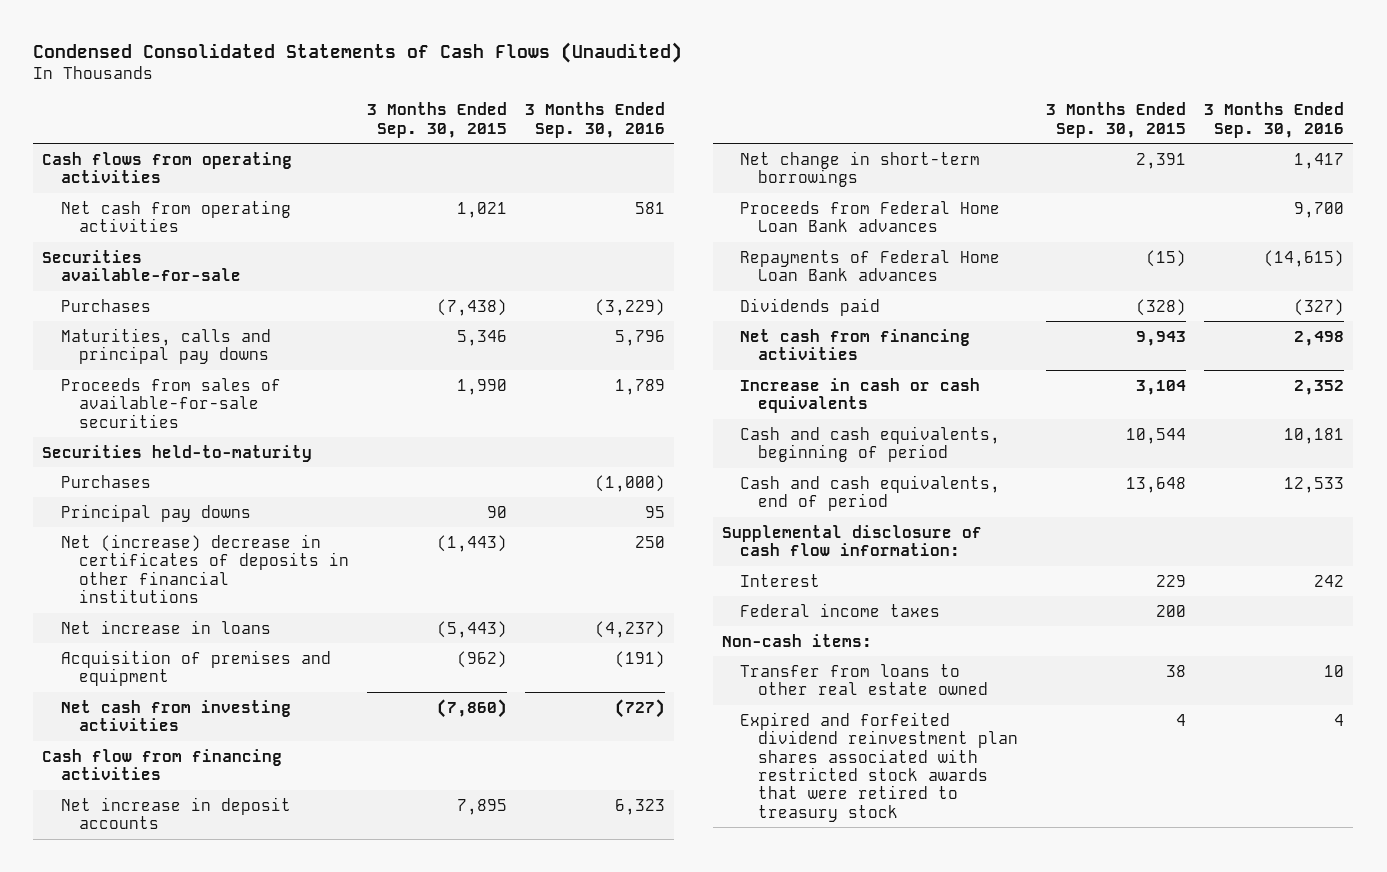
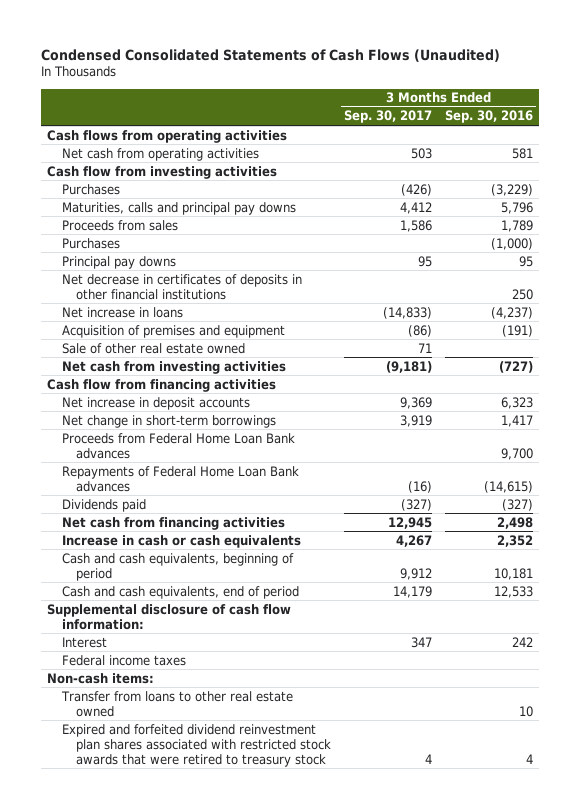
- | 3 Months Ended Sep. 30, 2015 | 3 Months Ended Sep. 30, 2016
+ | 3 Months Ended Sep. 30, 2017 | 3 Months Ended Sep. 30, 2016
- Securities available-for-sale
+ Cash flow from investing activities
- Proceeds from sales of available-for-sale securities | 1,990 | 1,789
- Securities held-to-maturity
+ Proceeds from sales | 1,586 | 1,789
- Net (increase) decrease in certificates of deposits in other financial institutions | (1,443) | 250
+ Net decrease in certificates of deposits in other financial institutions | | 250
+ Sale of other real estate owned | 71 |

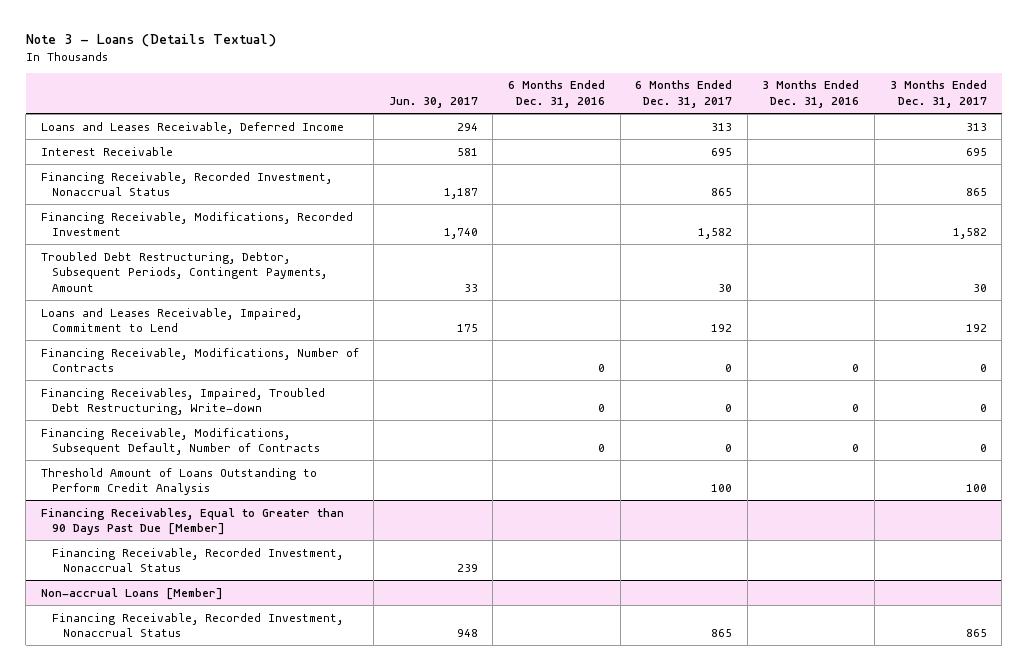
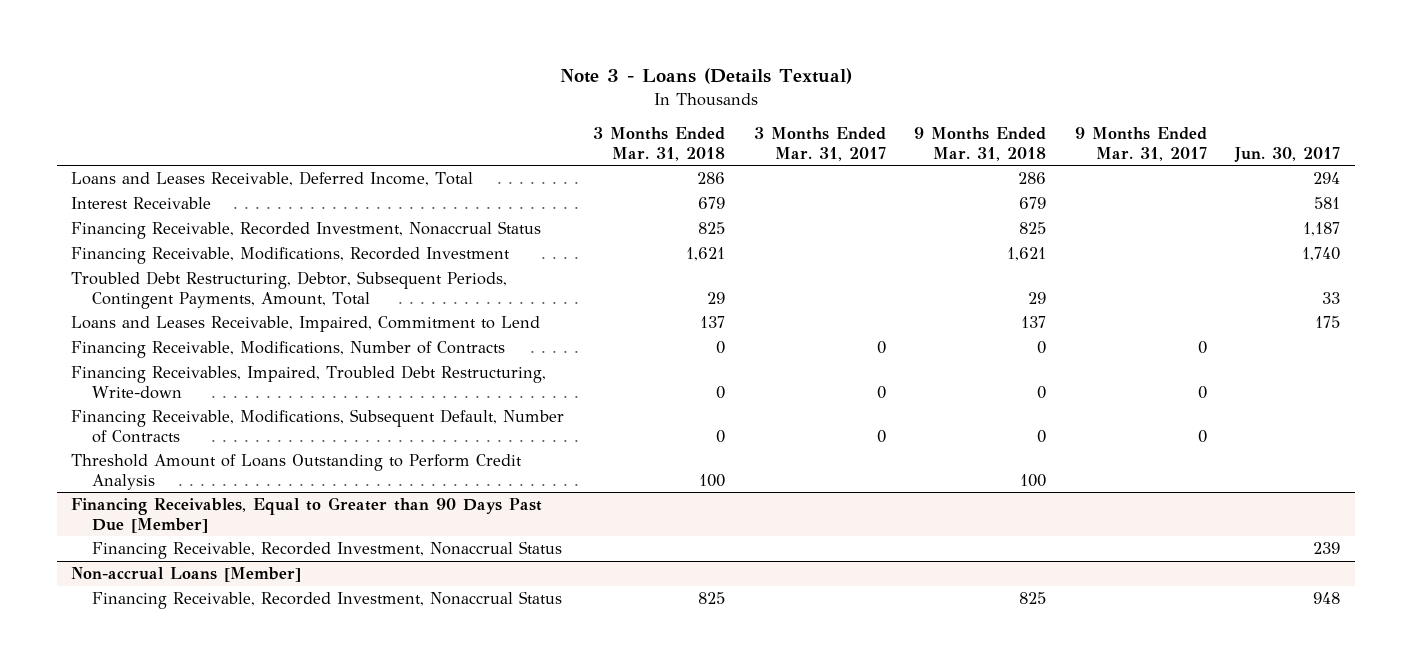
- | Jun. 30, 2017 | 6 Months Ended Dec. 31, 2016 | 6 Months Ended Dec. 31, 2017 | 3 Months Ended Dec. 31, 2016 | 3 Months Ended Dec. 31, 2017
+ | 3 Months Ended Mar. 31, 2018 | 3 Months Ended Mar. 31, 2017 | 9 Months Ended Mar. 31, 2018 | 9 Months Ended Mar. 31, 2017 | Jun. 30, 2017
- Loans and Leases Receivable, Deferred Income | 294 | | 313 | | 313
+ Loans and Leases Receivable, Deferred Income, Total | 286 | | 286 | | 294
- Troubled Debt Restructuring, Debtor, Subsequent Periods, Contingent Payments, Amount | 33 | | 30 | | 30
+ Troubled Debt Restructuring, Debtor, Subsequent Periods, Contingent Payments, Amount, Total | 29 | | 29 | | 33

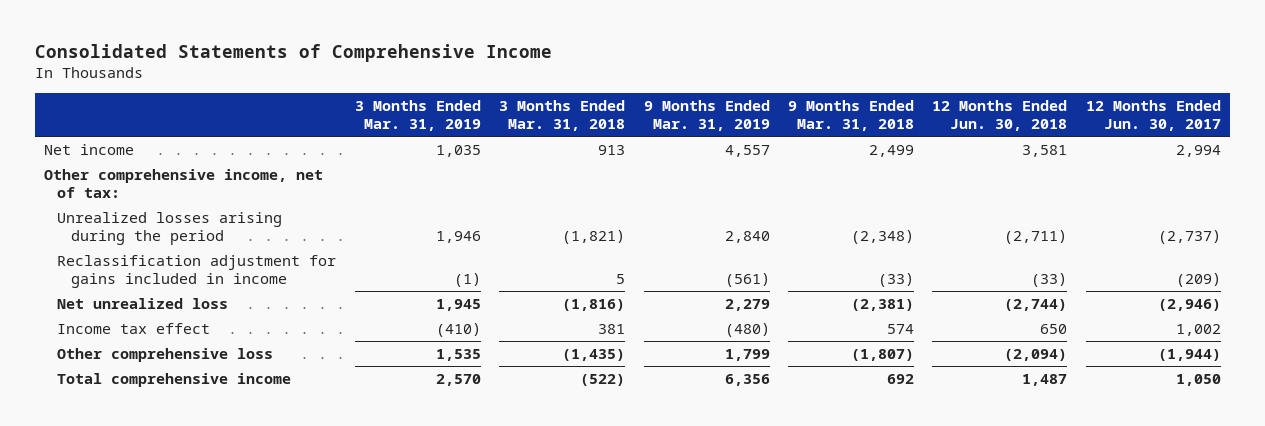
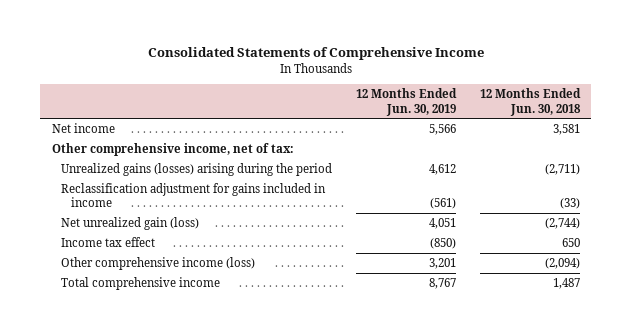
- | 3 Months Ended Mar. 31, 2019 | 3 Months Ended Mar. 31, 2018 | 9 Months Ended Mar. 31, 2019 | 9 Months Ended Mar. 31, 2018 | 12 Months Ended Jun. 30, 2018 | 12 Months Ended Jun. 30, 2017
+ | 12 Months Ended Jun. 30, 2019 | 12 Months Ended Jun. 30, 2018
- Unrealized losses arising during the period | 1,946 | (1,821) | 2,840 | (2,348) | (2,711) | (2,737)
+ Unrealized gains (losses) arising during the period | 4,612 | (2,711)
- Net unrealized loss | 1,945 | (1,816) | 2,279 | (2,381) | (2,744) | (2,946)
+ Net unrealized gain (loss) | 4,051 | (2,744)
- Other comprehensive loss | 1,535 | (1,435) | 1,799 | (1,807) | (2,094) | (1,944)
+ Other comprehensive income (loss) | 3,201 | (2,094)

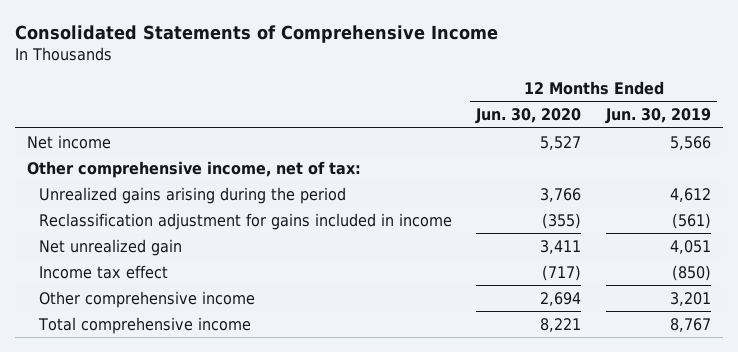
- | 12 Months Ended Jun. 30, 2019 | 12 Months Ended Jun. 30, 2018
+ | 12 Months Ended Jun. 30, 2020 | 12 Months Ended Jun. 30, 2019
- Unrealized gains (losses) arising during the period | 4,612 | (2,711)
+ Unrealized gains arising during the period | 3,766 | 4,612
- Net unrealized gain (loss) | 4,051 | (2,744)
+ Net unrealized gain | 3,411 | 4,051
- Other comprehensive income (loss) | 3,201 | (2,094)
+ Other comprehensive income | 2,694 | 3,201

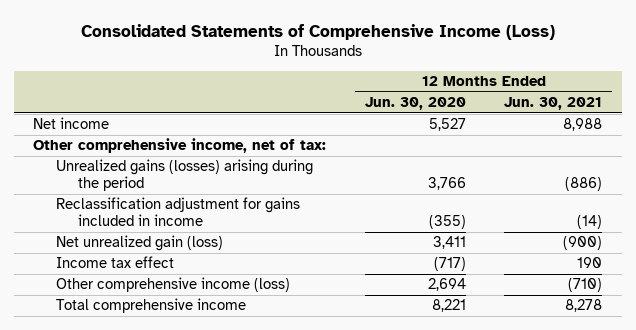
- Consolidated Statements of Comprehensive Income
+ Consolidated Statements of Comprehensive Income (Loss)
- | 12 Months Ended Jun. 30, 2020 | 12 Months Ended Jun. 30, 2019
+ | 12 Months Ended Jun. 30, 2020 | 12 Months Ended Jun. 30, 2021
- Unrealized gains arising during the period | 3,766 | 4,612
+ Unrealized gains (losses) arising during the period | 3,766 | (886)
- Net unrealized gain | 3,411 | 4,051
+ Net unrealized gain (loss) | 3,411 | (900)
- Other comprehensive income | 2,694 | 3,201
+ Other comprehensive income (loss) | 2,694 | (710)

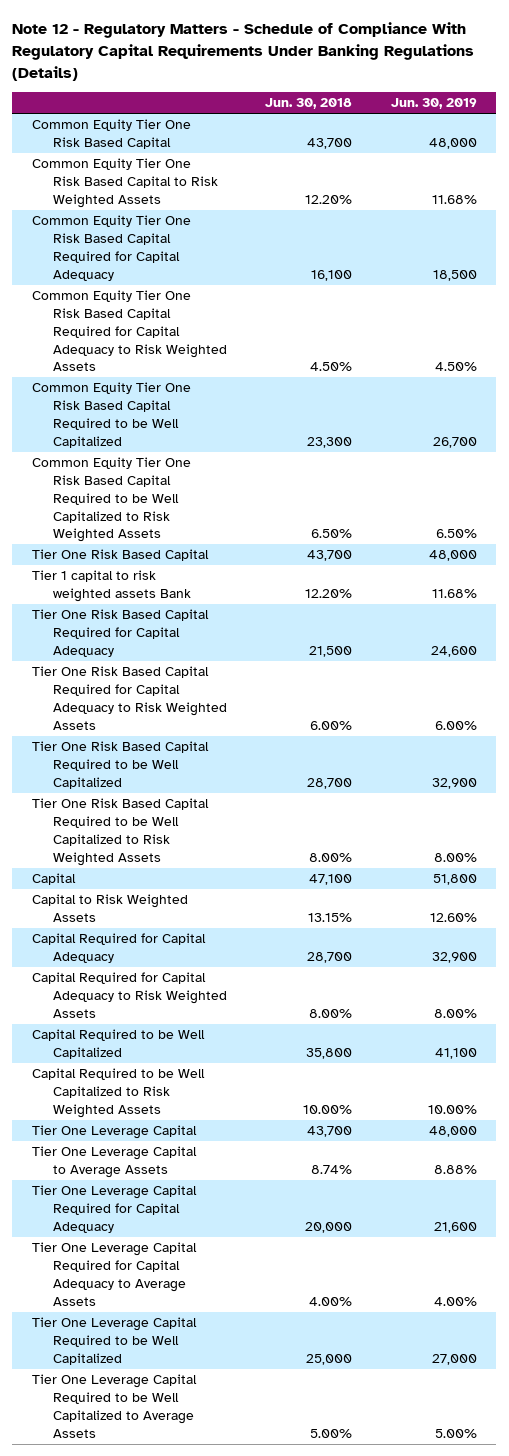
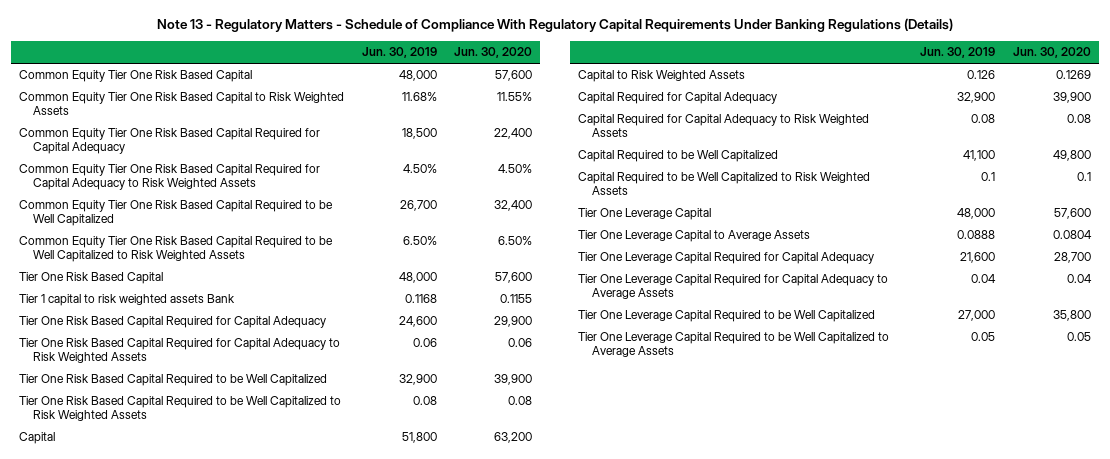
- Note 12 - Regulatory Matters - Schedule of Compliance With Regulatory Capital Requirements Under Banking Regulations (Details)
+ Note 13 - Regulatory Matters - Schedule of Compliance With Regulatory Capital Requirements Under Banking Regulations (Details)
- | Jun. 30, 2018 | Jun. 30, 2019
+ | Jun. 30, 2019 | Jun. 30, 2020
- Tier 1 capital to risk weighted assets Bank | 12.20% | 11.68%
+ Tier 1 capital to risk weighted assets Bank | 0.1168 | 0.1155
- Tier One Risk Based Capital Required for Capital Adequacy to Risk Weighted Assets | 6.00% | 6.00%
+ Tier One Risk Based Capital Required for Capital Adequacy to Risk Weighted Assets | 0.06 | 0.06
- Tier One Risk Based Capital Required to be Well Capitalized to Risk Weighted Assets | 8.00% | 8.00%
+ Tier One Risk Based Capital Required to be Well Capitalized to Risk Weighted Assets | 0.08 | 0.08
- Capital to Risk Weighted Assets | 13.15% | 12.60%
+ Capital to Risk Weighted Assets | 0.126 | 0.1269
- Capital Required for Capital Adequacy to Risk Weighted Assets | 8.00% | 8.00%
+ Capital Required for Capital Adequacy to Risk Weighted Assets | 0.08 | 0.08
- Capital Required to be Well Capitalized to Risk Weighted Assets | 10.00% | 10.00%
+ Capital Required to be Well Capitalized to Risk Weighted Assets | 0.1 | 0.1
- Tier One Leverage Capital to Average Assets | 8.74% | 8.88%
+ Tier One Leverage Capital to Average Assets | 0.0888 | 0.0804
- Tier One Leverage Capital Required for Capital Adequacy to Average Assets | 4.00% | 4.00%
+ Tier One Leverage Capital Required for Capital Adequacy to Average Assets | 0.04 | 0.04
- Tier One Leverage Capital Required to be Well Capitalized to Average Assets | 5.00% | 5.00%
+ Tier One Leverage Capital Required to be Well Capitalized to Average Assets | 0.05 | 0.05

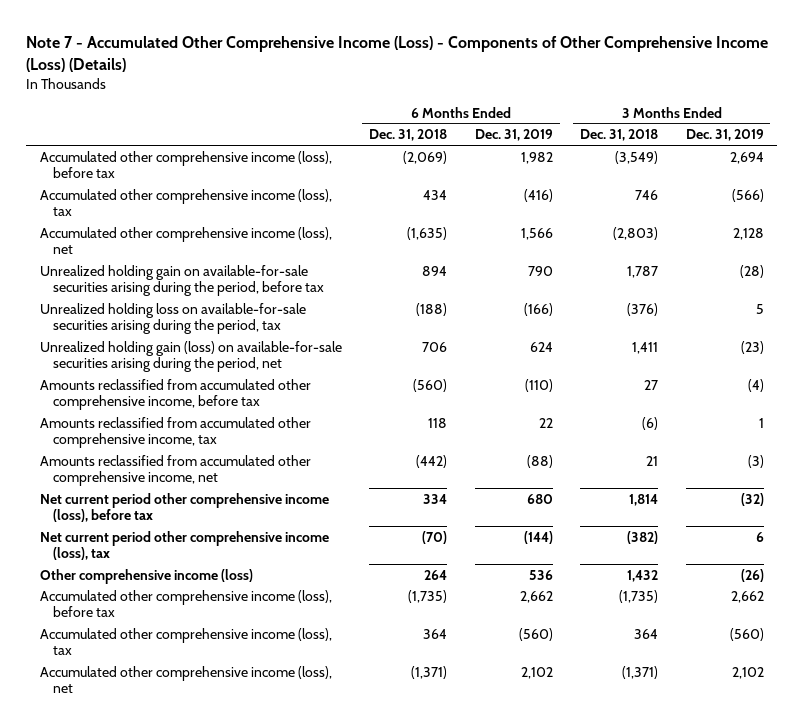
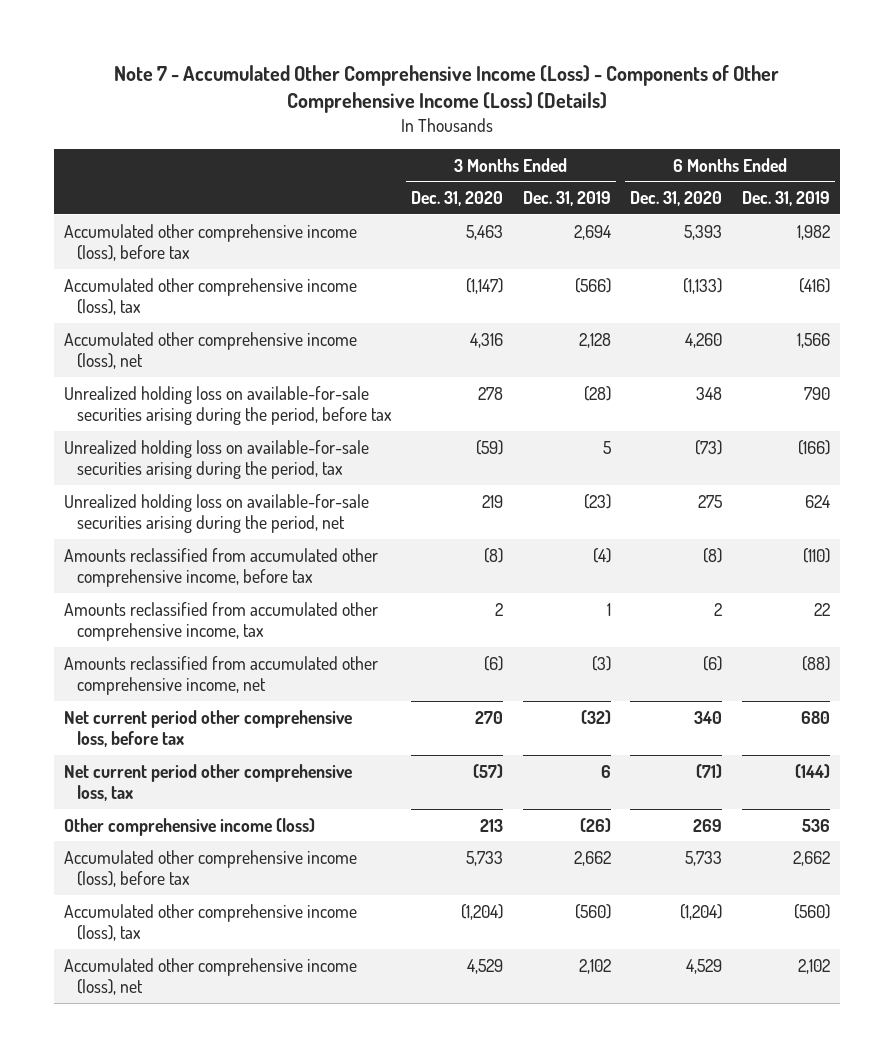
- | 6 Months Ended Dec. 31, 2018 | 6 Months Ended Dec. 31, 2019 | 3 Months Ended Dec. 31, 2018 | 3 Months Ended Dec. 31, 2019
+ | 3 Months Ended Dec. 31, 2020 | 3 Months Ended Dec. 31, 2019 | 6 Months Ended Dec. 31, 2020 | 6 Months Ended Dec. 31, 2019
- Unrealized holding gain on available-for-sale securities arising during the period, before tax | 894 | 790 | 1,787 | (28)
+ Unrealized holding loss on available-for-sale securities arising during the period, before tax | 278 | (28) | 348 | 790
- Unrealized holding gain (loss) on available-for-sale securities arising during the period, net | 706 | 624 | 1,411 | (23)
+ Unrealized holding loss on available-for-sale securities arising during the period, net | 219 | (23) | 275 | 624
- Net current period other comprehensive income (loss), before tax | 334 | 680 | 1,814 | (32)
- Net current period other comprehensive income (loss), tax | (70) | (144) | (382) | 6
+ Net current period other comprehensive loss, before tax | 270 | (32) | 340 | 680
+ Net current period other comprehensive loss, tax | (57) | 6 | (71) | (144)

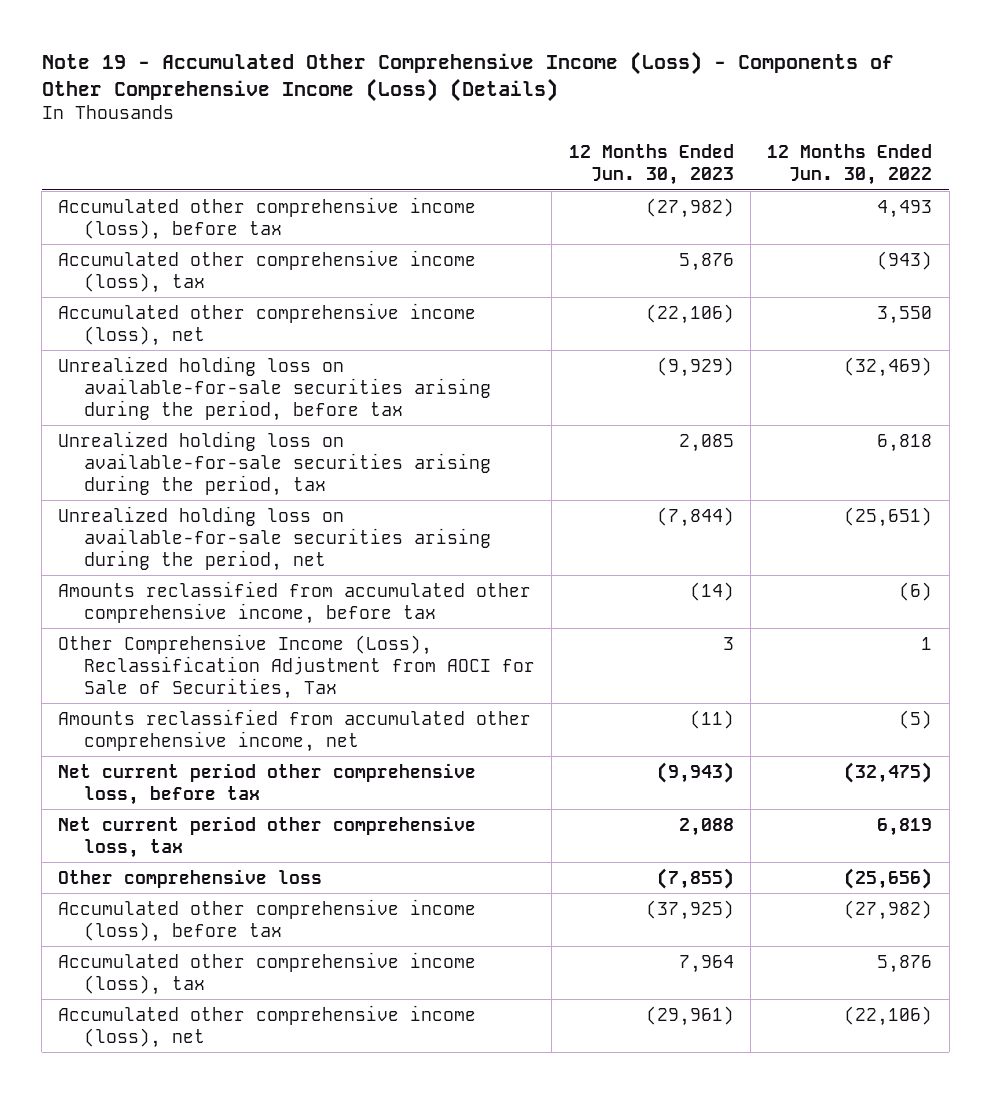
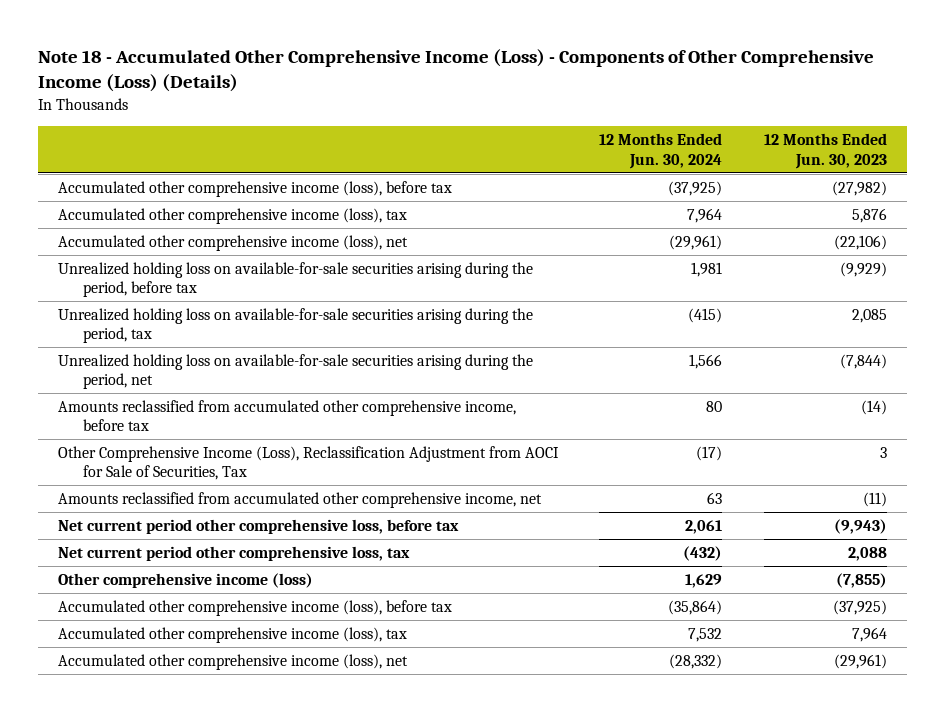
- Note 19 - Accumulated Other Comprehensive Income (Loss) - Components of Other Comprehensive Income (Loss) (Details)
+ Note 18 - Accumulated Other Comprehensive Income (Loss) - Components of Other Comprehensive Income (Loss) (Details)
- | 12 Months Ended Jun. 30, 2023 | 12 Months Ended Jun. 30, 2022
+ | 12 Months Ended Jun. 30, 2024 | 12 Months Ended Jun. 30, 2023
- Other comprehensive loss | (7,855) | (25,656)
+ Other comprehensive income (loss) | 1,629 | (7,855)

